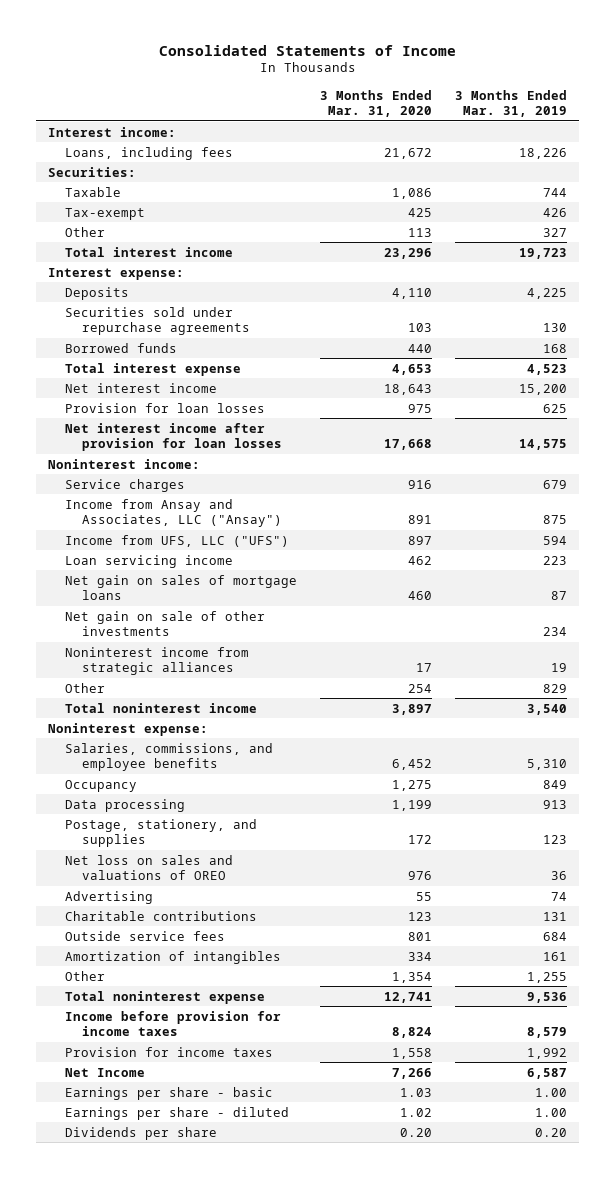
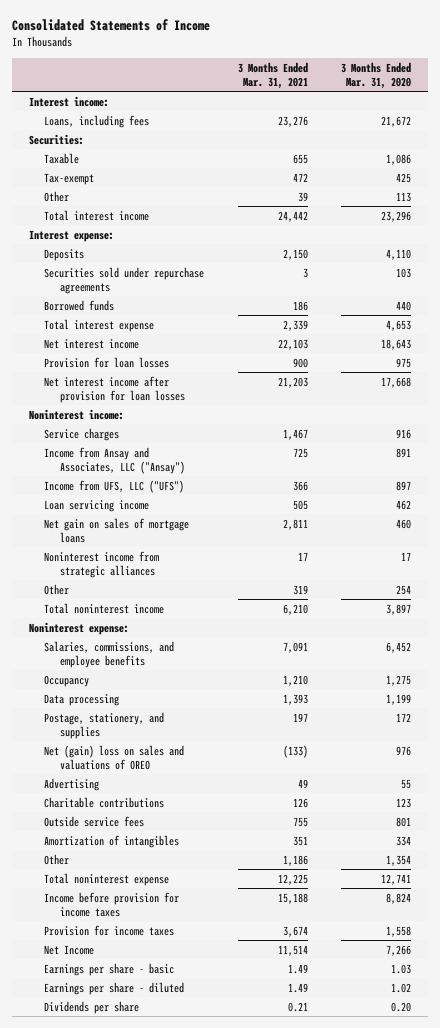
- | 3 Months Ended Mar. 31, 2020 | 3 Months Ended Mar. 31, 2019
+ | 3 Months Ended Mar. 31, 2021 | 3 Months Ended Mar. 31, 2020
- Net gain on sale of other investments | | 234
- Net loss on sales and valuations of OREO | 976 | 36
+ Net (gain) loss on sales and valuations of OREO | (133) | 976

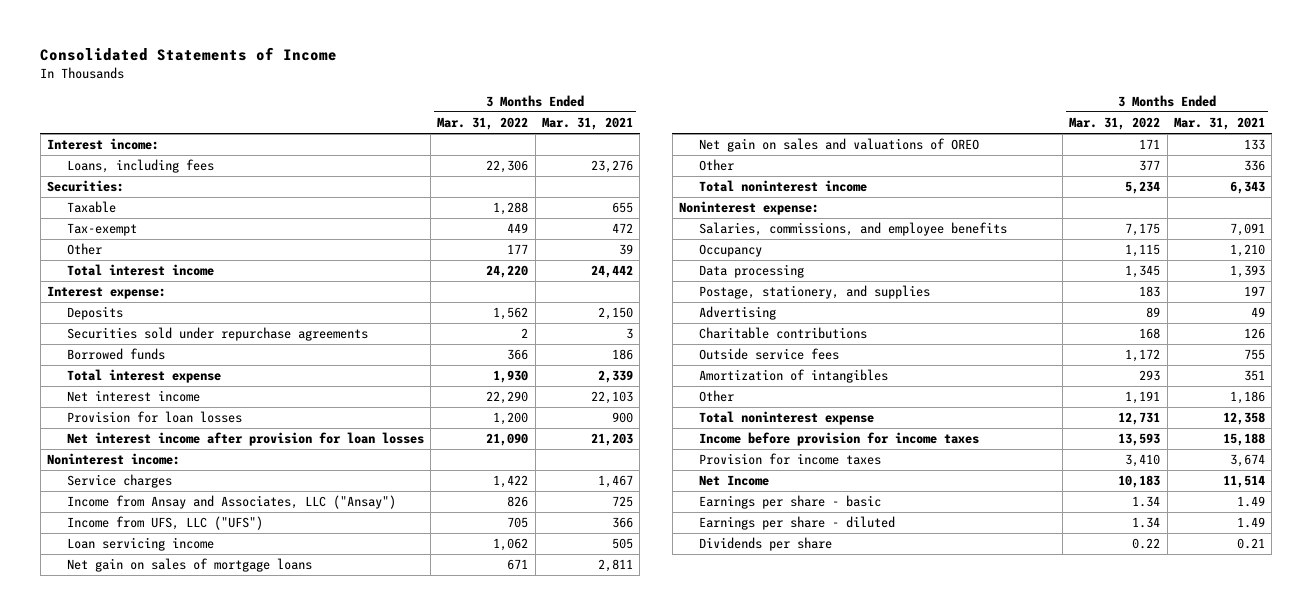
- | 3 Months Ended Mar. 31, 2021 | 3 Months Ended Mar. 31, 2020
+ | 3 Months Ended Mar. 31, 2022 | 3 Months Ended Mar. 31, 2021
- Noninterest income from strategic alliances | 17 | 17
- Other | 319 | 254
- Total noninterest income | 6,210 | 3,897
+ Net gain on sales and valuations of OREO | 171 | 133
+ Other | 377 | 336
+ Total noninterest income | 5,234 | 6,343
- Net (gain) loss on sales and valuations of OREO | (133) | 976
- Total noninterest expense | 12,225 | 12,741
+ Total noninterest expense | 12,731 | 12,358

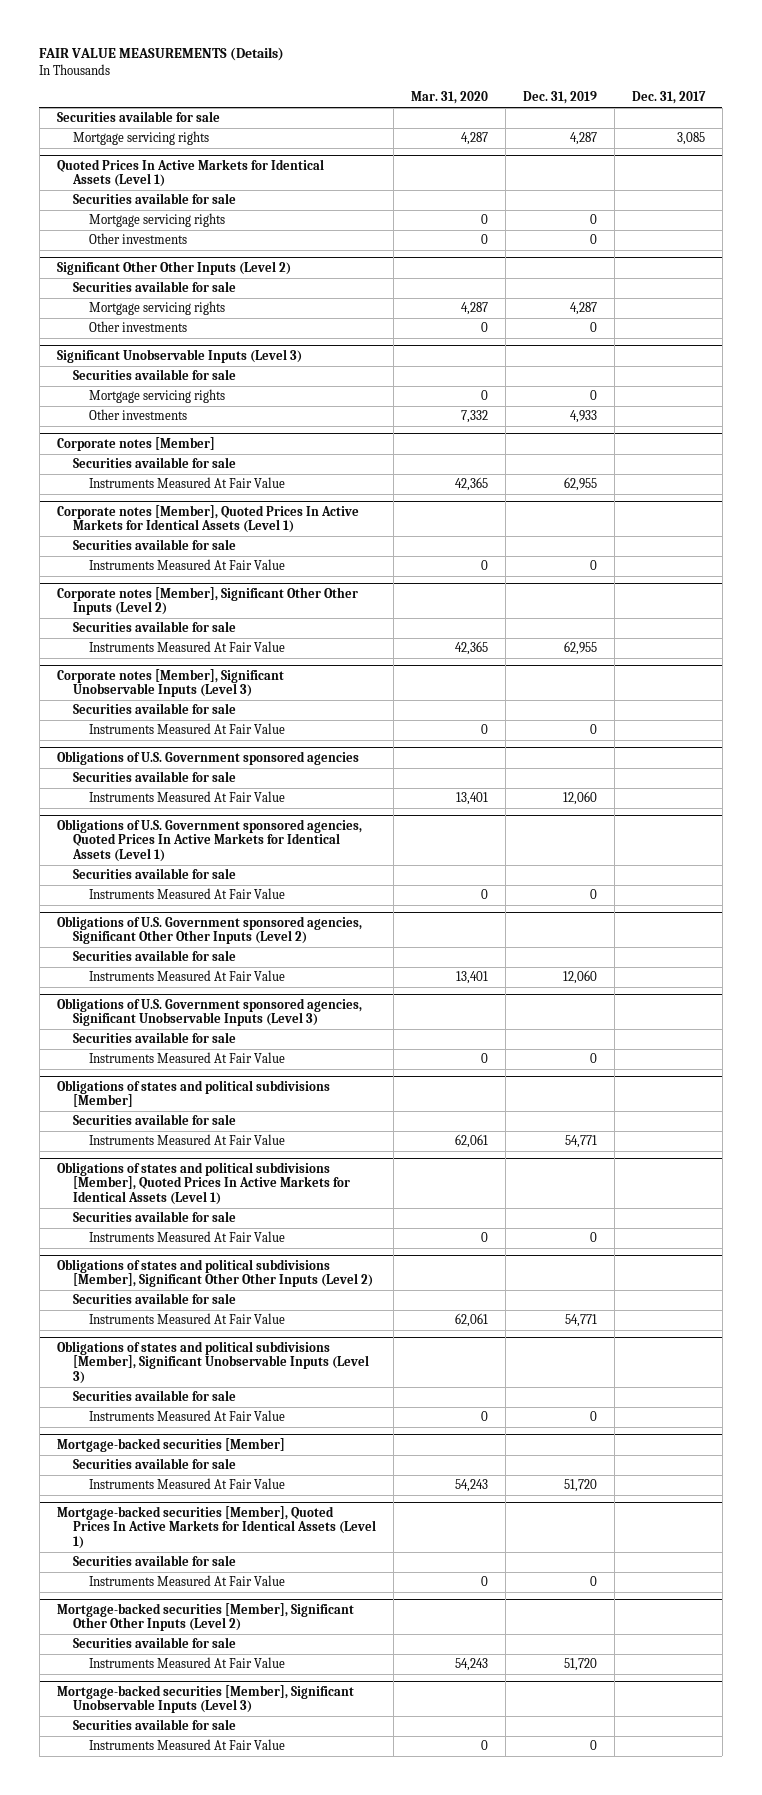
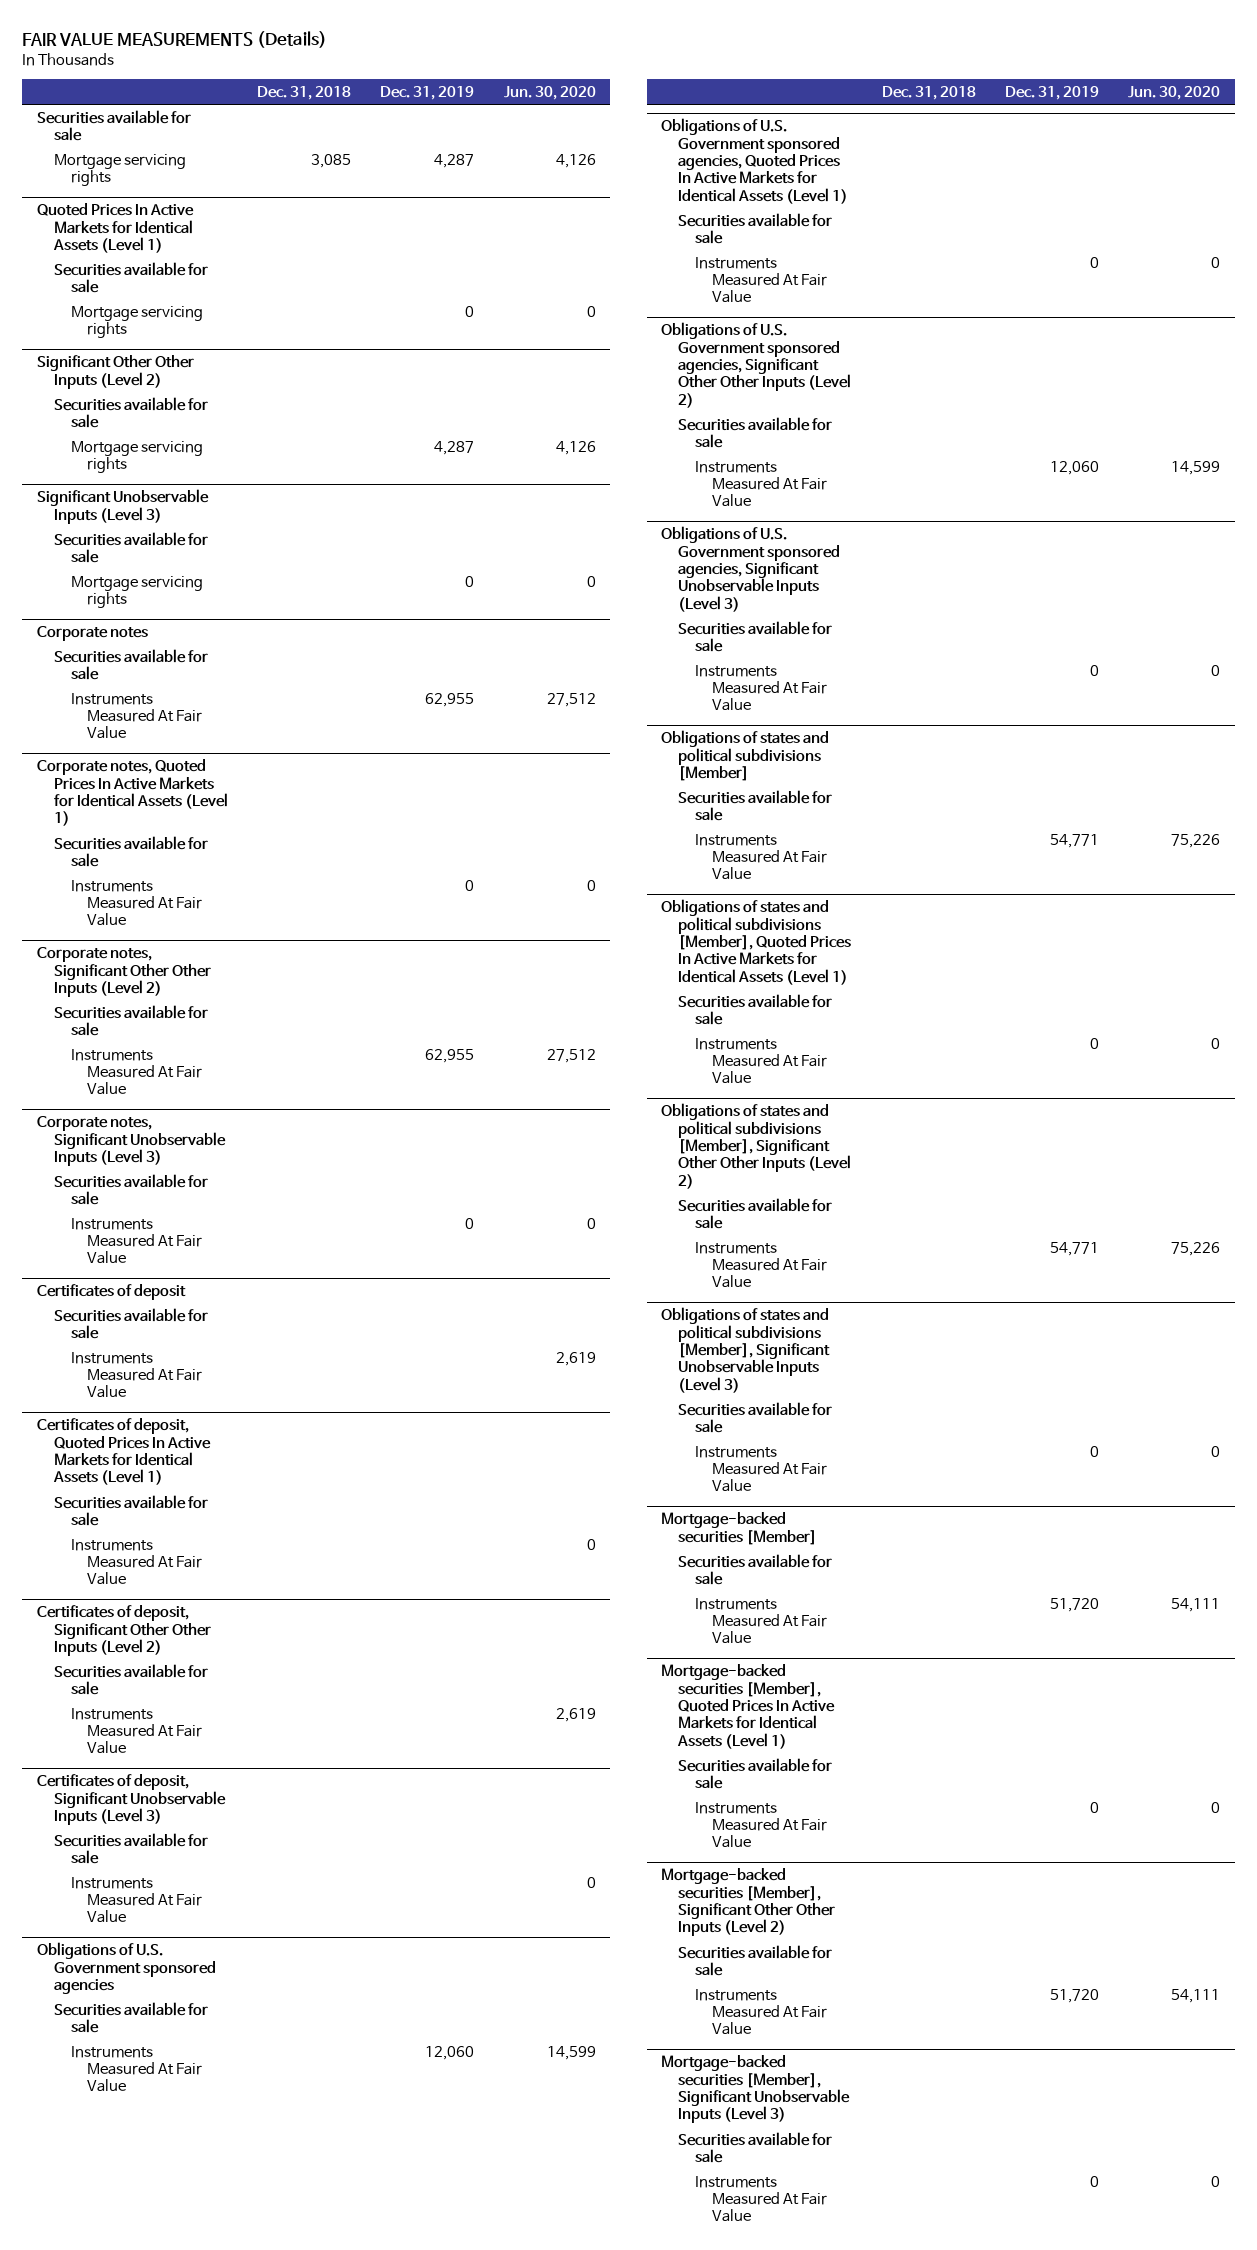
- | Mar. 31, 2020 | Dec. 31, 2019 | Dec. 31, 2017
+ | Dec. 31, 2018 | Dec. 31, 2019 | Jun. 30, 2020
@ Quoted Prices In Active Markets for Identical Assets (Level 1)
- Other investments | 0 | 0 |
@ Significant Other Other Inputs (Level 2)
- Other investments | 0 | 0 |
@ Significant Unobservable Inputs (Level 3)
- Other investments | 7,332 | 4,933 |
- Corporate notes [Member]
+ Corporate notes
- Corporate notes [Member], Quoted Prices In Active Markets for Identical Assets (Level 1)
+ Corporate notes, Quoted Prices In Active Markets for Identical Assets (Level 1)
- Corporate notes [Member], Significant Other Other Inputs (Level 2)
+ Corporate notes, Significant Other Other Inputs (Level 2)
- Corporate notes [Member], Significant Unobservable Inputs (Level 3)
+ Corporate notes, Significant Unobservable Inputs (Level 3)
+ Certificates of deposit
+ Securities available for sale
+ Instruments Measured At Fair Value | | | 2,619
+ Certificates of deposit, Quoted Prices In Active Markets for Identical Assets (Level 1)
+ Securities available for sale
+ Instruments Measured At Fair Value | | | 0
+ Certificates of deposit, Significant Other Other Inputs (Level 2)
+ Securities available for sale
+ Instruments Measured At Fair Value | | | 2,619
+ Certificates of deposit, Significant Unobservable Inputs (Level 3)
+ Securities available for sale
+ Instruments Measured At Fair Value | | | 0

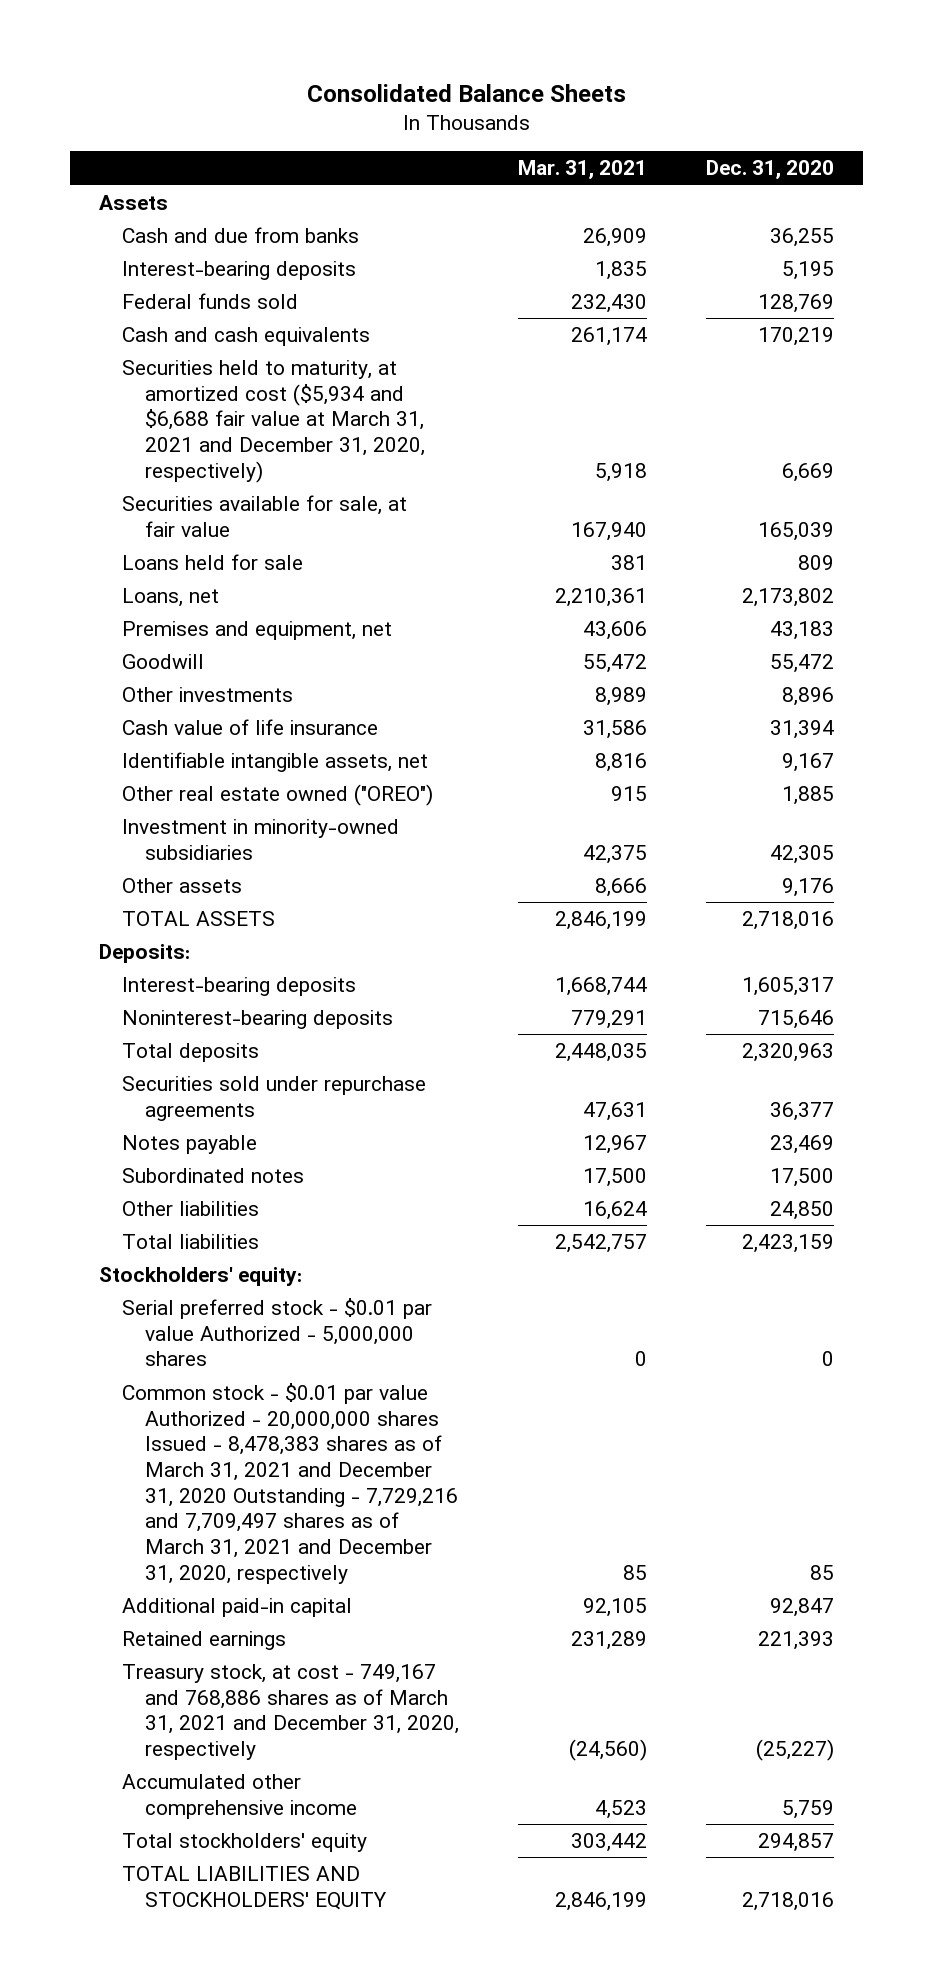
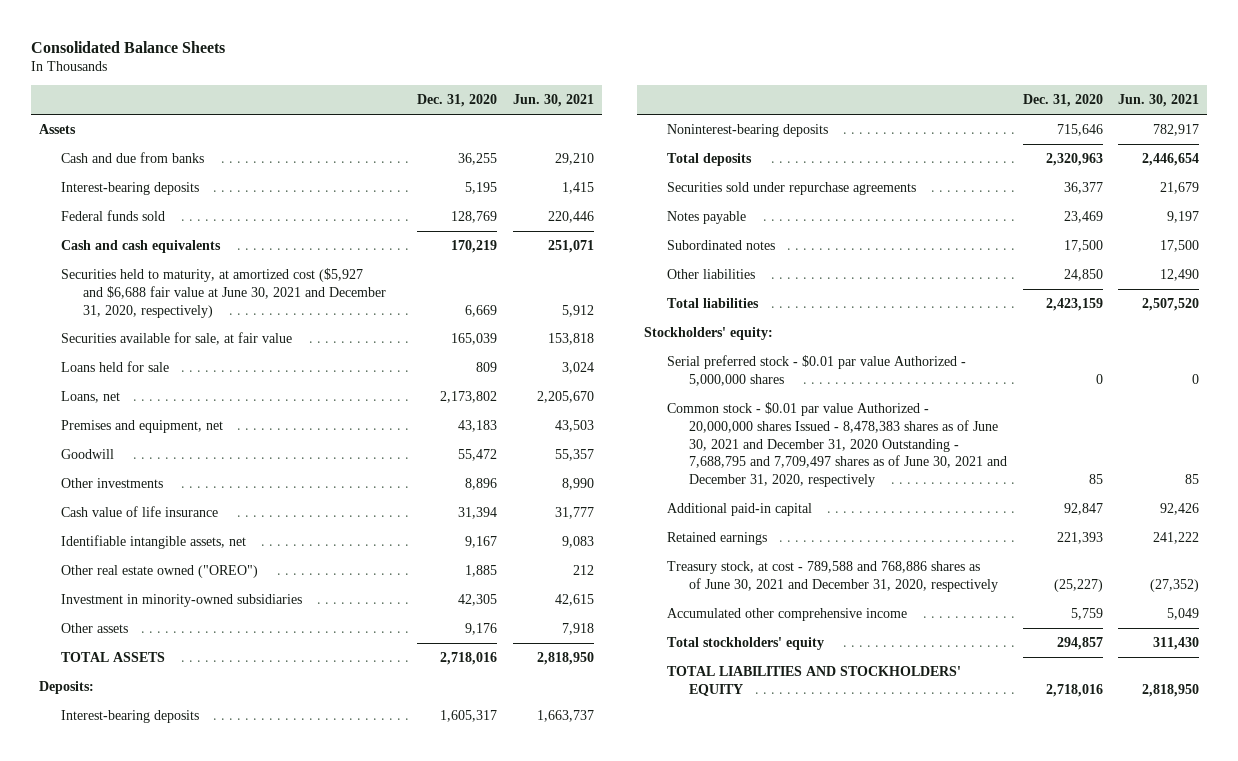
- | Mar. 31, 2021 | Dec. 31, 2020
+ | Dec. 31, 2020 | Jun. 30, 2021
- Securities held to maturity, at amortized cost ($5,934 and $6,688 fair value at March 31, 2021 and December 31, 2020, respectively) | 5,918 | 6,669
+ Securities held to maturity, at amortized cost ($5,927 and $6,688 fair value at June 30, 2021 and December 31, 2020, respectively) | 6,669 | 5,912
- Common stock - $0.01 par value Authorized - 20,000,000 shares Issued - 8,478,383 shares as of March 31, 2021 and December 31, 2020 Outstanding - 7,729,216 and 7,709,497 shares as of March 31, 2021 and December 31, 2020, respectively | 85 | 85
+ Common stock - $0.01 par value Authorized - 20,000,000 shares Issued - 8,478,383 shares as of June 30, 2021 and December 31, 2020 Outstanding - 7,688,795 and 7,709,497 shares as of June 30, 2021 and December 31, 2020, respectively | 85 | 85
- Treasury stock, at cost - 749,167 and 768,886 shares as of March 31, 2021 and December 31, 2020, respectively | (24,560) | (25,227)
+ Treasury stock, at cost - 789,588 and 768,886 shares as of June 30, 2021 and December 31, 2020, respectively | (25,227) | (27,352)

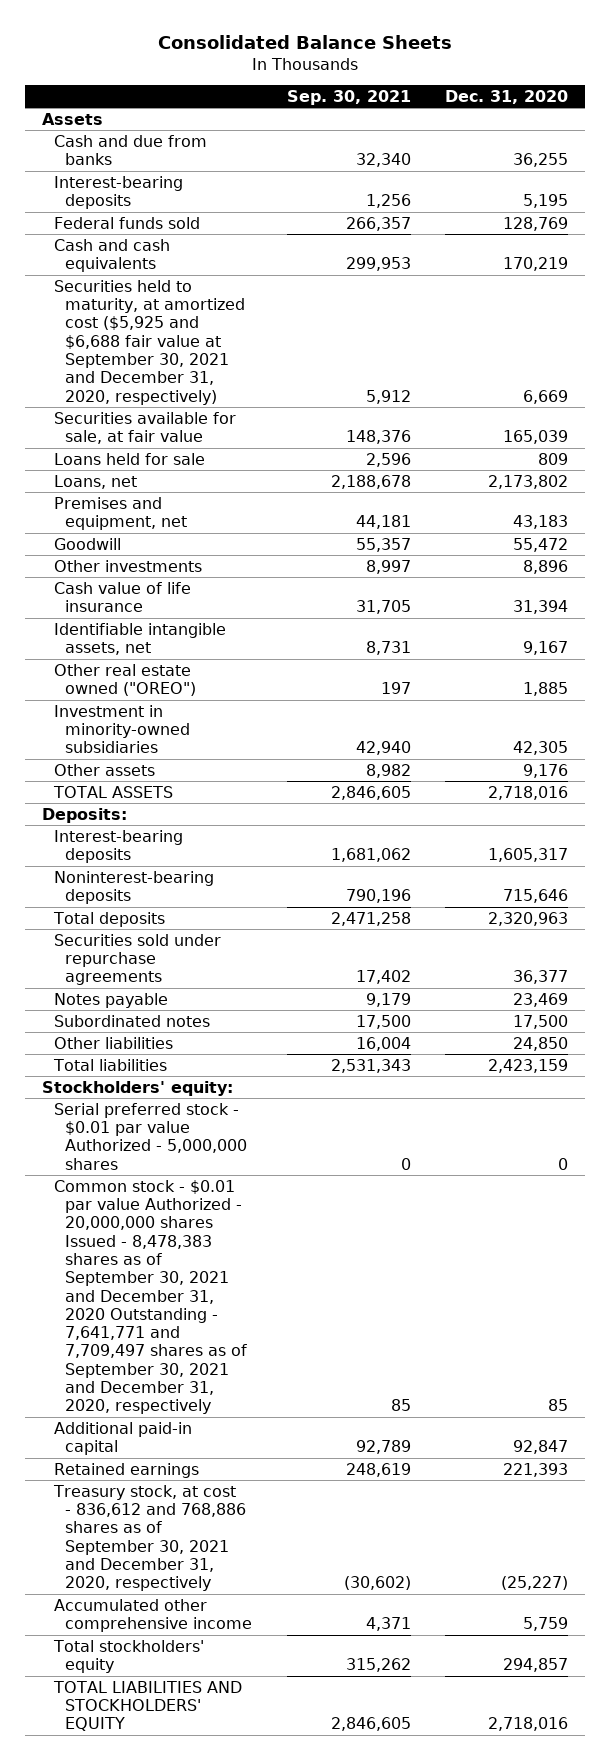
- | Dec. 31, 2020 | Jun. 30, 2021
+ | Sep. 30, 2021 | Dec. 31, 2020
- Securities held to maturity, at amortized cost ($5,927 and $6,688 fair value at June 30, 2021 and December 31, 2020, respectively) | 6,669 | 5,912
+ Securities held to maturity, at amortized cost ($5,925 and $6,688 fair value at September 30, 2021 and December 31, 2020, respectively) | 5,912 | 6,669
- Common stock - $0.01 par value Authorized - 20,000,000 shares Issued - 8,478,383 shares as of June 30, 2021 and December 31, 2020 Outstanding - 7,688,795 and 7,709,497 shares as of June 30, 2021 and December 31, 2020, respectively | 85 | 85
+ Common stock - $0.01 par value Authorized - 20,000,000 shares Issued - 8,478,383 shares as of September 30, 2021 and December 31, 2020 Outstanding - 7,641,771 and 7,709,497 shares as of September 30, 2021 and December 31, 2020, respectively | 85 | 85
- Treasury stock, at cost - 789,588 and 768,886 shares as of June 30, 2021 and December 31, 2020, respectively | (25,227) | (27,352)
+ Treasury stock, at cost - 836,612 and 768,886 shares as of September 30, 2021 and December 31, 2020, respectively | (30,602) | (25,227)

